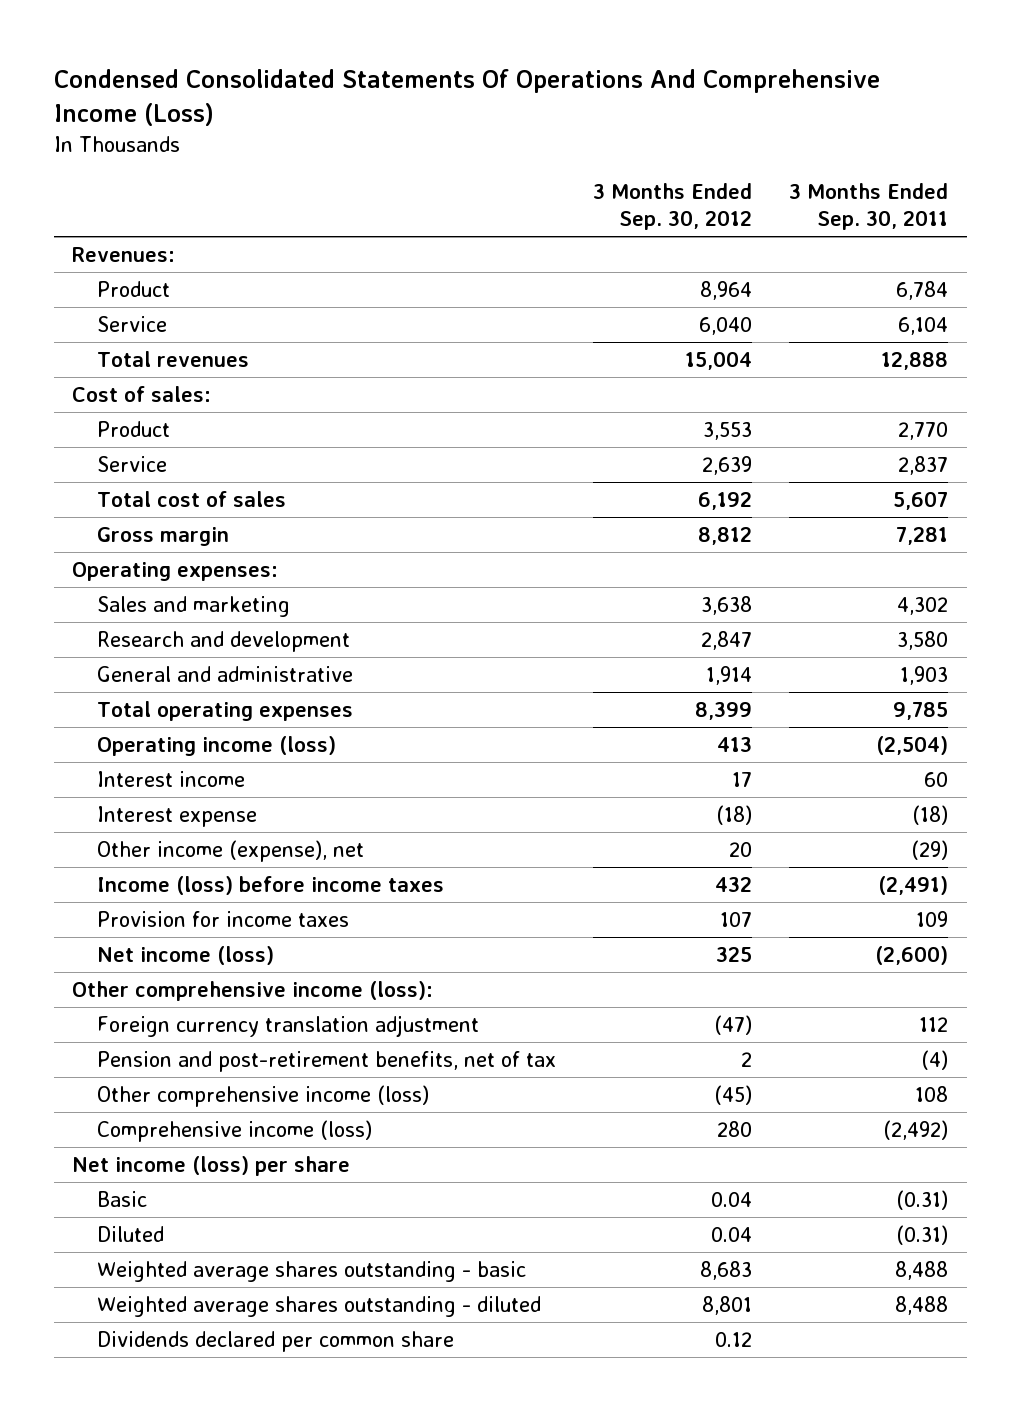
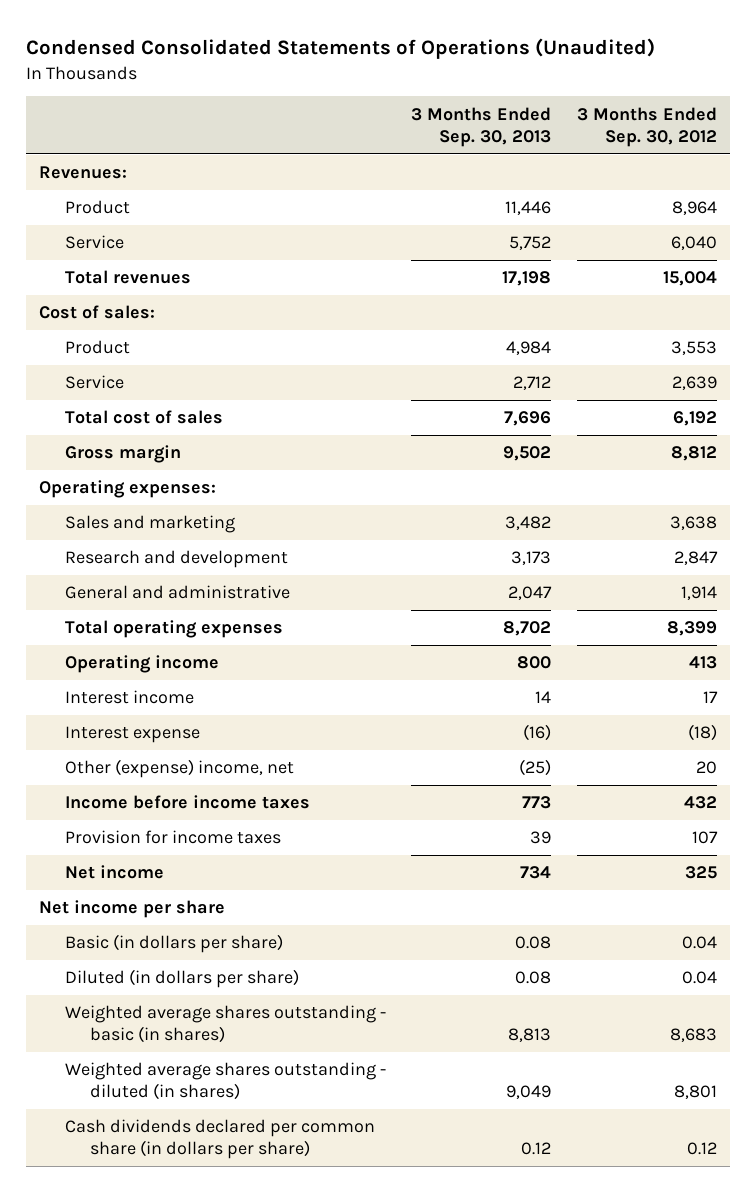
- Condensed Consolidated Statements Of Operations And Comprehensive Income (Loss)
+ Condensed Consolidated Statements of Operations (Unaudited)
- | 3 Months Ended Sep. 30, 2012 | 3 Months Ended Sep. 30, 2011
+ | 3 Months Ended Sep. 30, 2013 | 3 Months Ended Sep. 30, 2012
- Operating income (loss) | 413 | (2,504)
+ Operating income | 800 | 413
- Other income (expense), net | 20 | (29)
- Income (loss) before income taxes | 432 | (2,491)
+ Other (expense) income, net | (25) | 20
+ Income before income taxes | 773 | 432
- Net income (loss) | 325 | (2,600)
- Other comprehensive income (loss):
- Foreign currency translation adjustment | (47) | 112
- Pension and post-retirement benefits, net of tax | 2 | (4)
- Other comprehensive income (loss) | (45) | 108
- Comprehensive income (loss) | 280 | (2,492)
- Net income (loss) per share
- Basic | 0.04 | (0.31)
- Diluted | 0.04 | (0.31)
- Weighted average shares outstanding - basic | 8,683 | 8,488
- Weighted average shares outstanding - diluted | 8,801 | 8,488
- Dividends declared per common share | 0.12 |
+ Net income | 734 | 325
+ Net income per share
+ Basic (in dollars per share) | 0.08 | 0.04
+ Diluted (in dollars per share) | 0.08 | 0.04
+ Weighted average shares outstanding - basic (in shares) | 8,813 | 8,683
+ Weighted average shares outstanding - diluted (in shares) | 9,049 | 8,801
+ Cash dividends declared per common share (in dollars per share) | 0.12 | 0.12

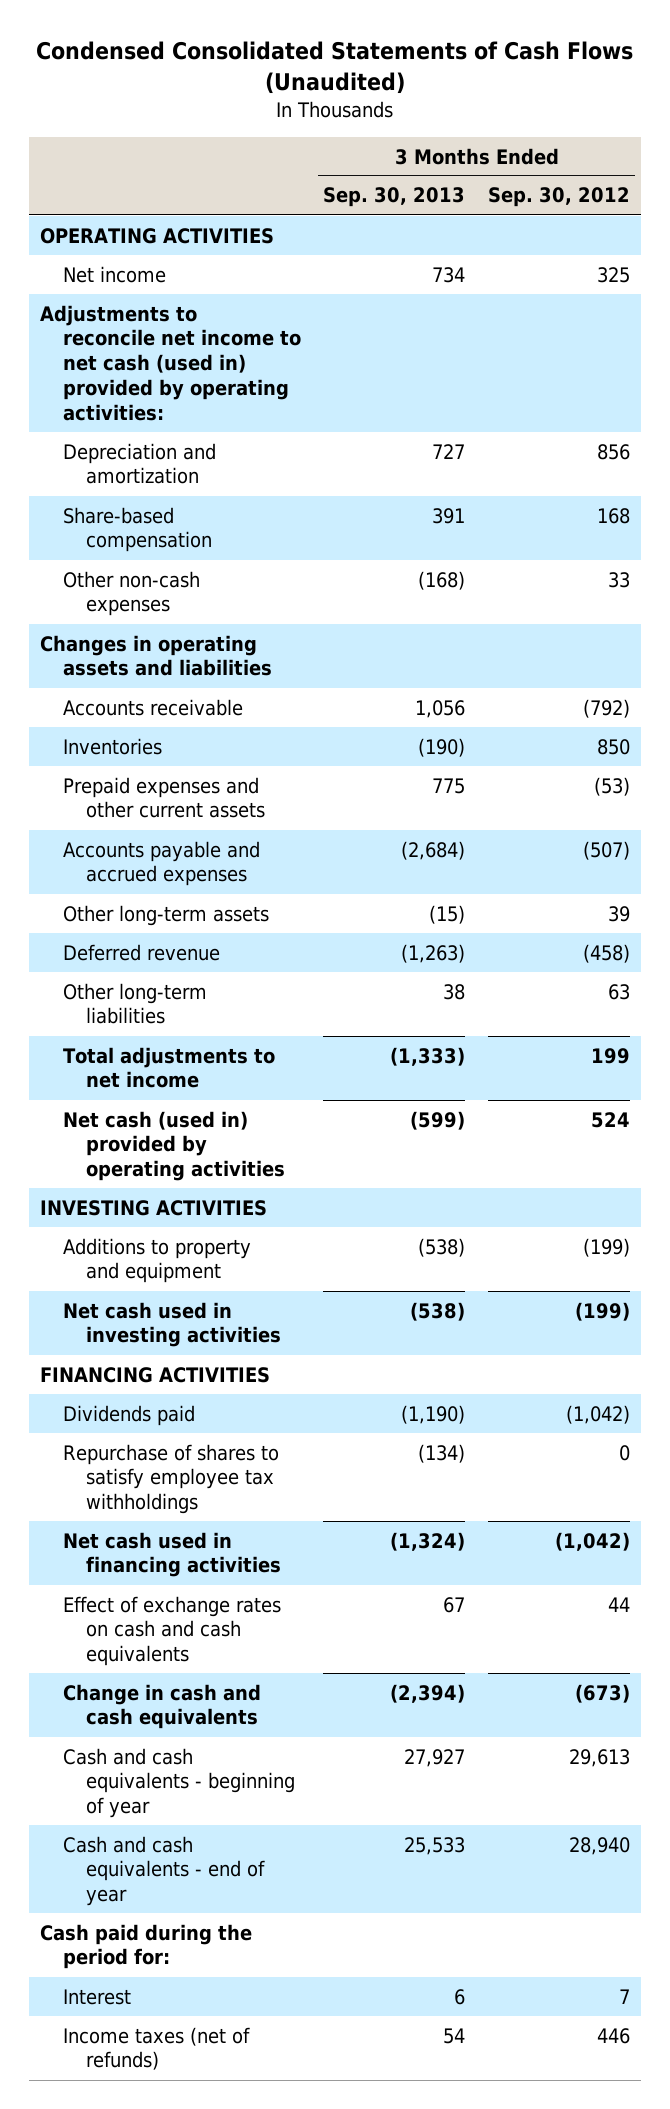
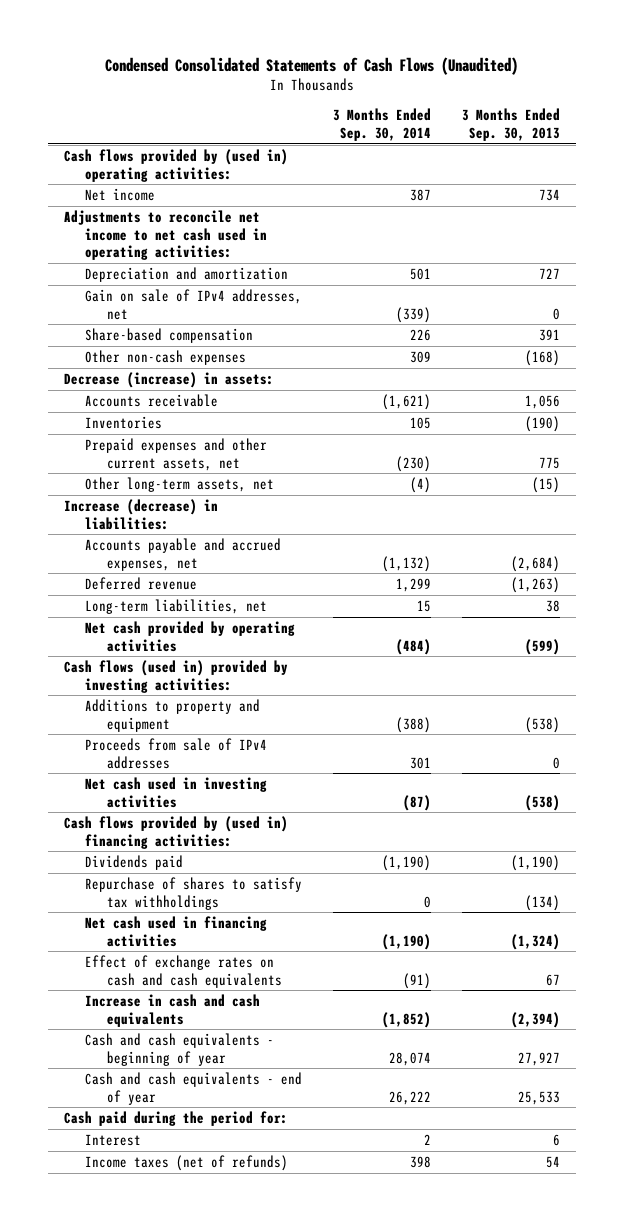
- | 3 Months Ended Sep. 30, 2013 | 3 Months Ended Sep. 30, 2012
+ | 3 Months Ended Sep. 30, 2014 | 3 Months Ended Sep. 30, 2013
- OPERATING ACTIVITIES
+ Cash flows provided by (used in) operating activities:
- Adjustments to reconcile net income to net cash (used in) provided by operating activities:
+ Adjustments to reconcile net income to net cash used in operating activities:
+ Gain on sale of IPv4 addresses, net | (339) | 0
- Changes in operating assets and liabilities
+ Decrease (increase) in assets:
- Prepaid expenses and other current assets | 775 | (53)
- Accounts payable and accrued expenses | (2,684) | (507)
- Other long-term assets | (15) | 39
+ Prepaid expenses and other current assets, net | (230) | 775
+ Other long-term assets, net | (4) | (15)
+ Increase (decrease) in liabilities:
+ Accounts payable and accrued expenses, net | (1,132) | (2,684)
- Other long-term liabilities | 38 | 63
- Total adjustments to net income | (1,333) | 199
- Net cash (used in) provided by operating activities | (599) | 524
- INVESTING ACTIVITIES
+ Long-term liabilities, net | 15 | 38
+ Net cash provided by operating activities | (484) | (599)
+ Cash flows (used in) provided by investing activities:
+ Proceeds from sale of IPv4 addresses | 301 | 0
- FINANCING ACTIVITIES
+ Cash flows provided by (used in) financing activities:
- Repurchase of shares to satisfy employee tax withholdings | (134) | 0
+ Repurchase of shares to satisfy tax withholdings | 0 | (134)
- Change in cash and cash equivalents | (2,394) | (673)
+ Increase in cash and cash equivalents | (1,852) | (2,394)

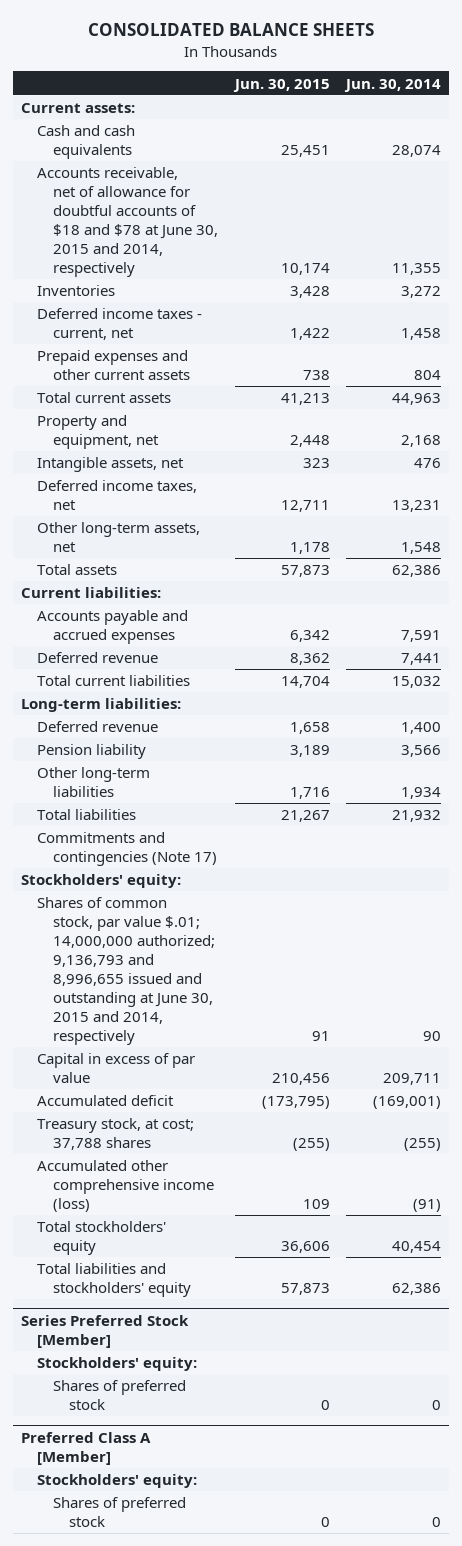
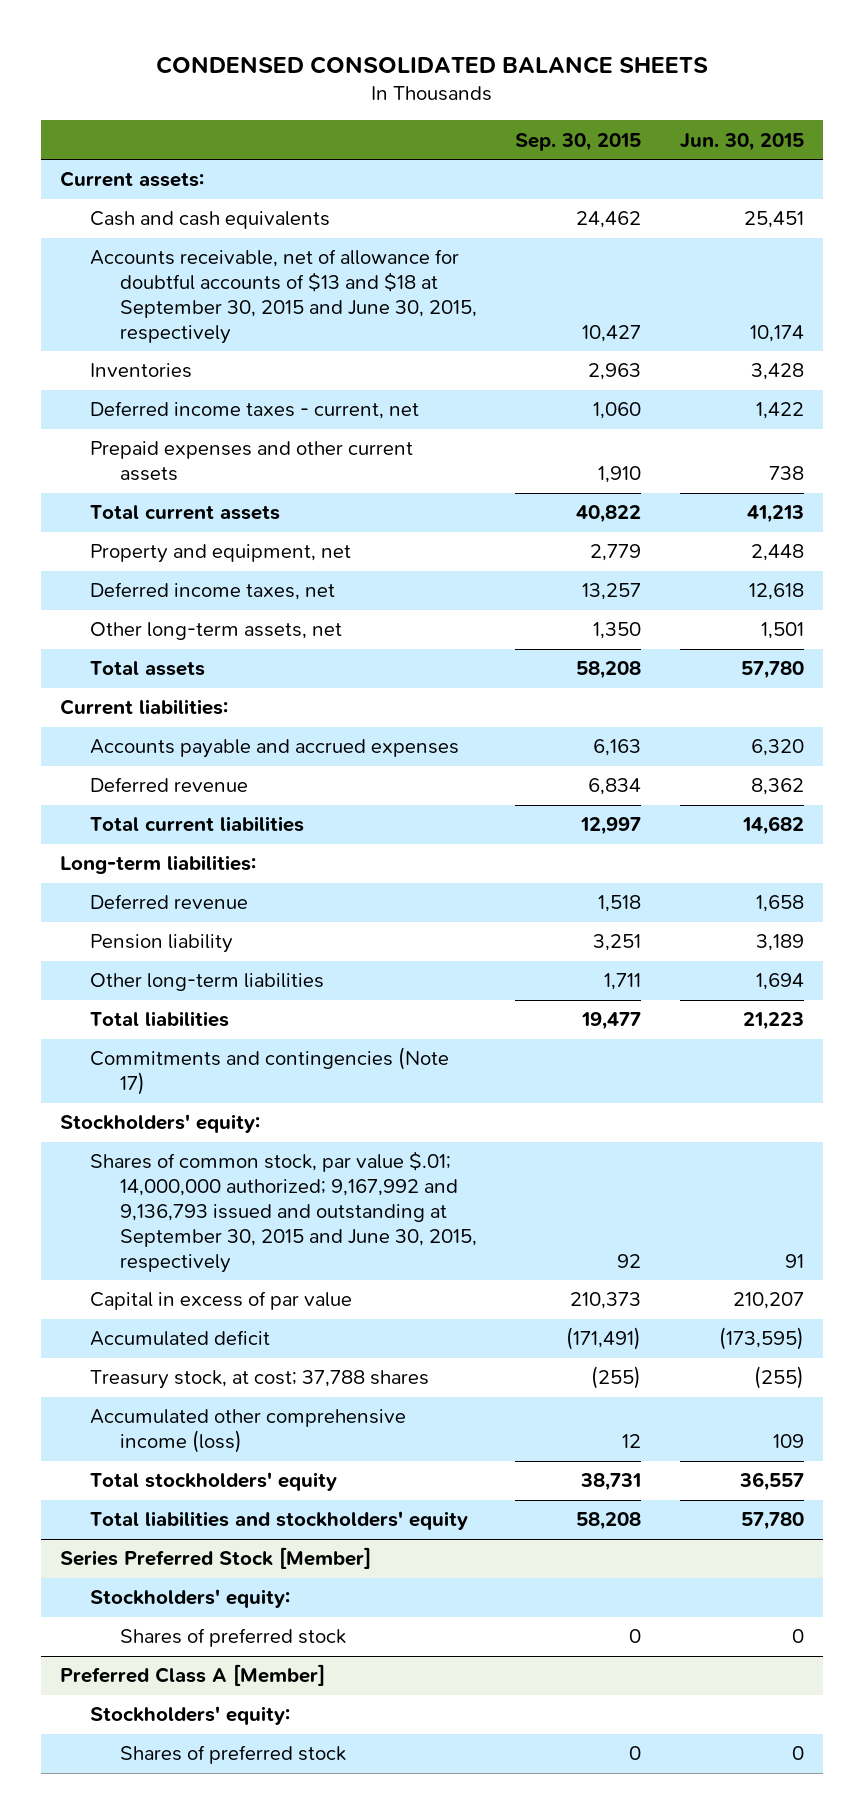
- CONSOLIDATED BALANCE SHEETS
+ CONDENSED CONSOLIDATED BALANCE SHEETS
- | Jun. 30, 2015 | Jun. 30, 2014
+ | Sep. 30, 2015 | Jun. 30, 2015
- Accounts receivable, net of allowance for doubtful accounts of $18 and $78 at June 30, 2015 and 2014, respectively | 10,174 | 11,355
+ Accounts receivable, net of allowance for doubtful accounts of $13 and $18 at September 30, 2015 and June 30, 2015, respectively | 10,427 | 10,174
- Intangible assets, net | 323 | 476
- Deferred income taxes, net | 12,711 | 13,231
- Other long-term assets, net | 1,178 | 1,548
- Total assets | 57,873 | 62,386
+ Deferred income taxes, net | 13,257 | 12,618
+ Other long-term assets, net | 1,350 | 1,501
+ Total assets | 58,208 | 57,780
- Accounts payable and accrued expenses | 6,342 | 7,591
+ Accounts payable and accrued expenses | 6,163 | 6,320
- Total current liabilities | 14,704 | 15,032
+ Total current liabilities | 12,997 | 14,682
- Other long-term liabilities | 1,716 | 1,934
- Total liabilities | 21,267 | 21,932
+ Other long-term liabilities | 1,711 | 1,694
+ Total liabilities | 19,477 | 21,223
- Shares of common stock, par value $.01; 14,000,000 authorized; 9,136,793 and 8,996,655 issued and outstanding at June 30, 2015 and 2014, respectively | 91 | 90
- Capital in excess of par value | 210,456 | 209,711
- Accumulated deficit | (173,795) | (169,001)
+ Shares of common stock, par value $.01; 14,000,000 authorized; 9,167,992 and 9,136,793 issued and outstanding at September 30, 2015 and June 30, 2015, respectively | 92 | 91
+ Capital in excess of par value | 210,373 | 210,207
+ Accumulated deficit | (171,491) | (173,595)
- Total stockholders' equity | 36,606 | 40,454
- Total liabilities and stockholders' equity | 57,873 | 62,386
+ Total stockholders' equity | 38,731 | 36,557
+ Total liabilities and stockholders' equity | 58,208 | 57,780

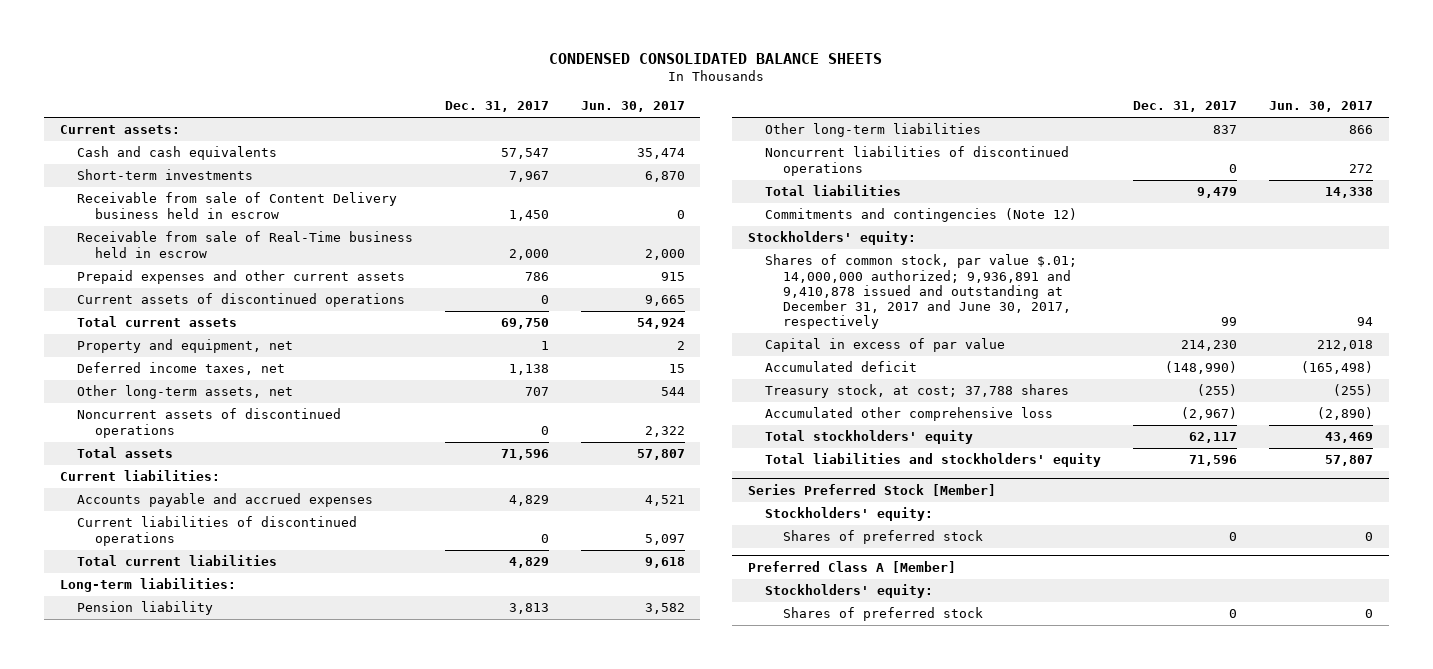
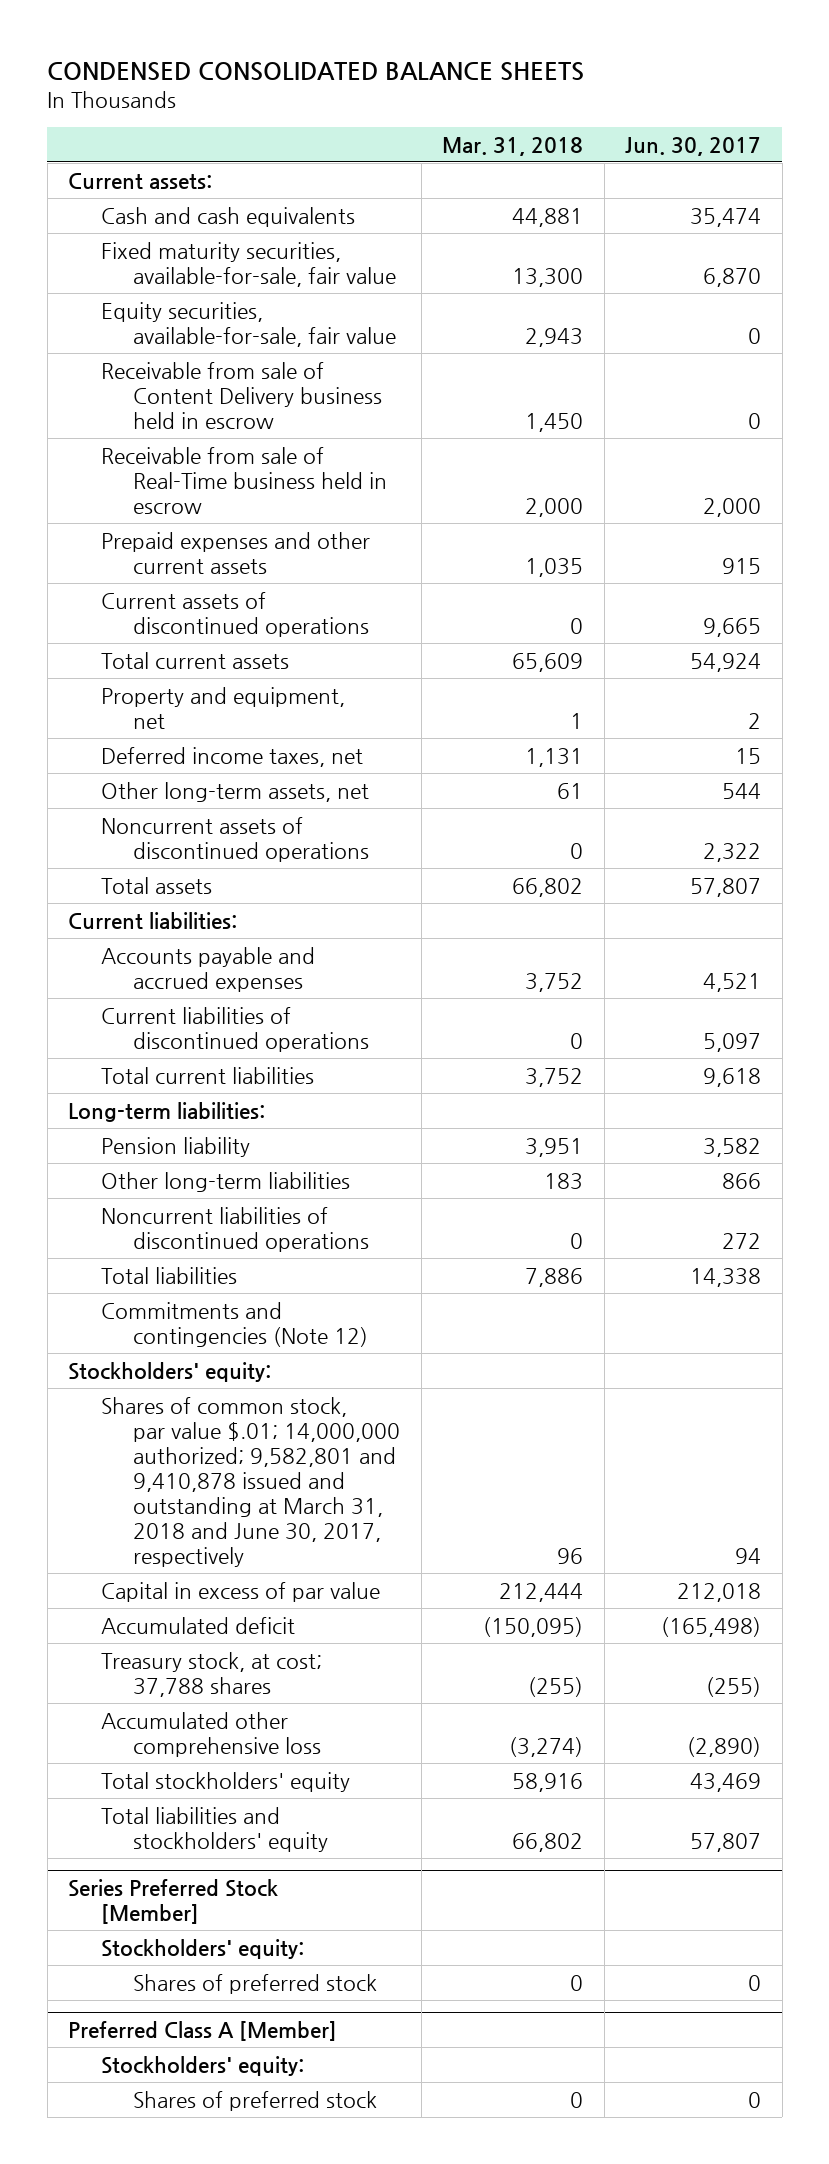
- | Dec. 31, 2017 | Jun. 30, 2017
+ | Mar. 31, 2018 | Jun. 30, 2017
- Short-term investments | 7,967 | 6,870
+ Fixed maturity securities, available-for-sale, fair value | 13,300 | 6,870
+ Equity securities, available-for-sale, fair value | 2,943 | 0
- Shares of common stock, par value $.01; 14,000,000 authorized; 9,936,891 and 9,410,878 issued and outstanding at December 31, 2017 and June 30, 2017, respectively | 99 | 94
+ Shares of common stock, par value $.01; 14,000,000 authorized; 9,582,801 and 9,410,878 issued and outstanding at March 31, 2018 and June 30, 2017, respectively | 96 | 94

